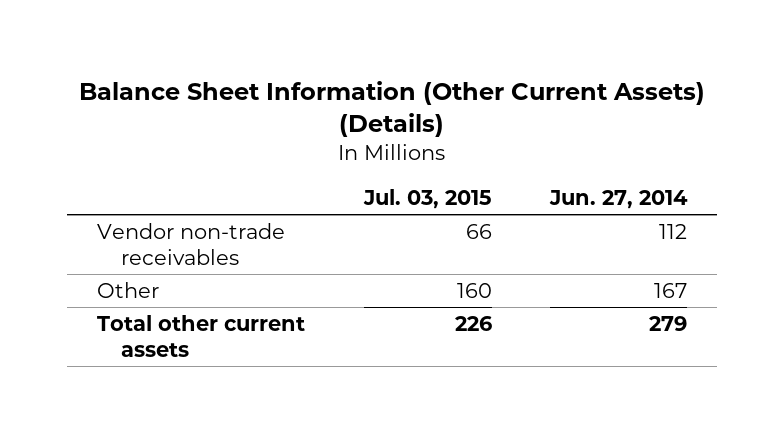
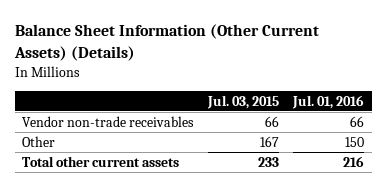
- | Jul. 03, 2015 | Jun. 27, 2014
+ | Jul. 03, 2015 | Jul. 01, 2016
- Other | 160 | 167
- Total other current assets | 226 | 279
+ Other | 167 | 150
+ Total other current assets | 233 | 216

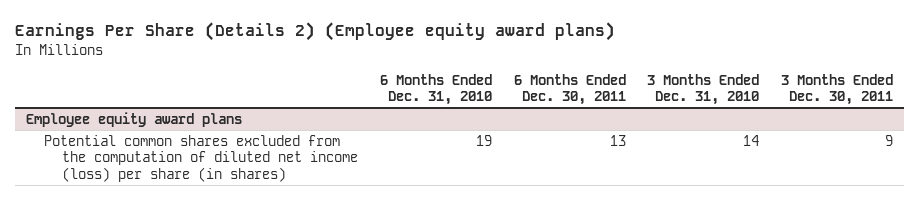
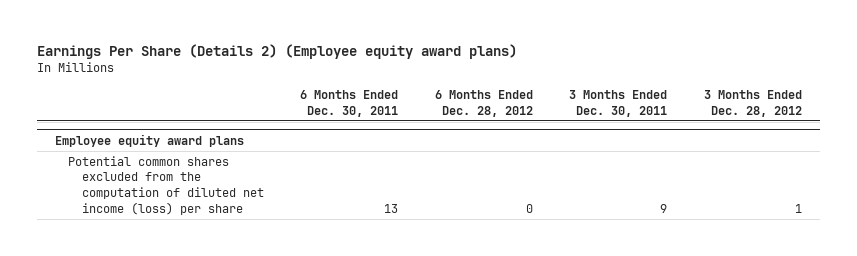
- | 6 Months Ended Dec. 31, 2010 | 6 Months Ended Dec. 30, 2011 | 3 Months Ended Dec. 31, 2010 | 3 Months Ended Dec. 30, 2011
+ | 6 Months Ended Dec. 30, 2011 | 6 Months Ended Dec. 28, 2012 | 3 Months Ended Dec. 30, 2011 | 3 Months Ended Dec. 28, 2012
@ Employee equity award plans
- Potential common shares excluded from the computation of diluted net income (loss) per share (in shares) | 19 | 13 | 14 | 9
+ Potential common shares excluded from the computation of diluted net income (loss) per share | 13 | 0 | 9 | 1

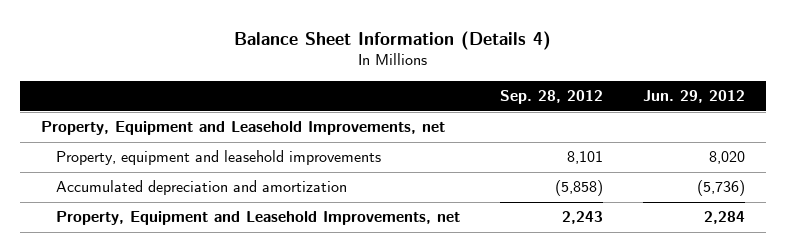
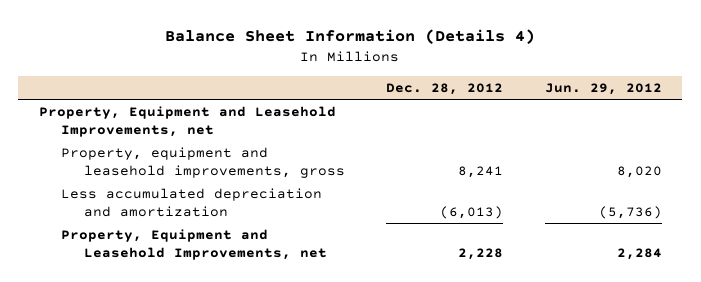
- | Sep. 28, 2012 | Jun. 29, 2012
+ | Dec. 28, 2012 | Jun. 29, 2012
- Property, equipment and leasehold improvements | 8,101 | 8,020
- Accumulated depreciation and amortization | (5,858) | (5,736)
+ Property, equipment and leasehold improvements, gross | 8,241 | 8,020
+ Less accumulated depreciation and amortization | (6,013) | (5,736)

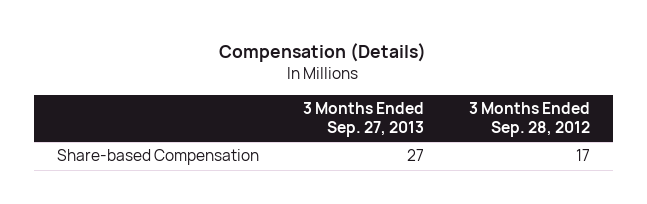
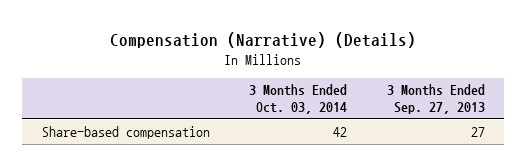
- Compensation (Details)
+ Compensation (Narrative) (Details)
- | 3 Months Ended Sep. 27, 2013 | 3 Months Ended Sep. 28, 2012
+ | 3 Months Ended Oct. 03, 2014 | 3 Months Ended Sep. 27, 2013
- Share-based Compensation | 27 | 17
+ Share-based compensation | 42 | 27

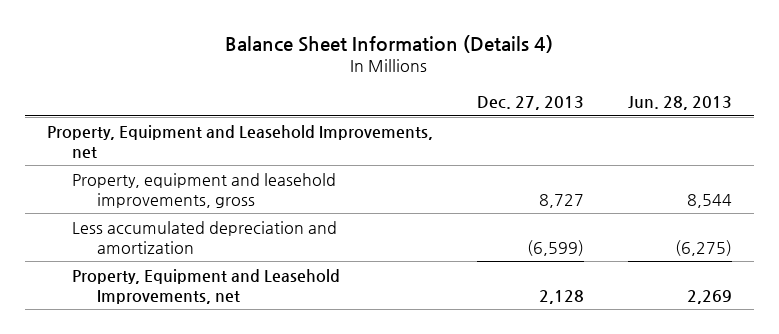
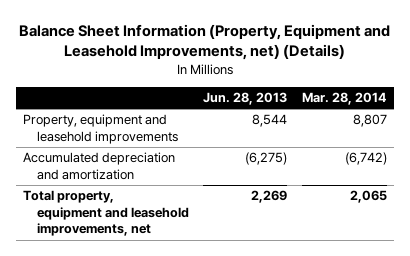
- Balance Sheet Information (Details 4)
+ Balance Sheet Information (Property, Equipment and Leasehold Improvements, net) (Details)
- | Dec. 27, 2013 | Jun. 28, 2013
+ | Jun. 28, 2013 | Mar. 28, 2014
- Property, Equipment and Leasehold Improvements, net
- Property, equipment and leasehold improvements, gross | 8,727 | 8,544
- Less accumulated depreciation and amortization | (6,599) | (6,275)
- Property, Equipment and Leasehold Improvements, net | 2,128 | 2,269
+ Property, equipment and leasehold improvements | 8,544 | 8,807
+ Accumulated depreciation and amortization | (6,275) | (6,742)
+ Total property, equipment and leasehold improvements, net | 2,269 | 2,065

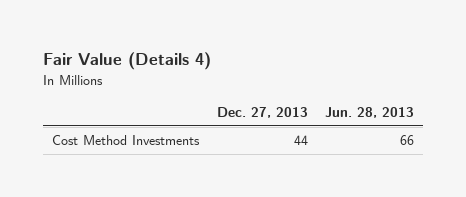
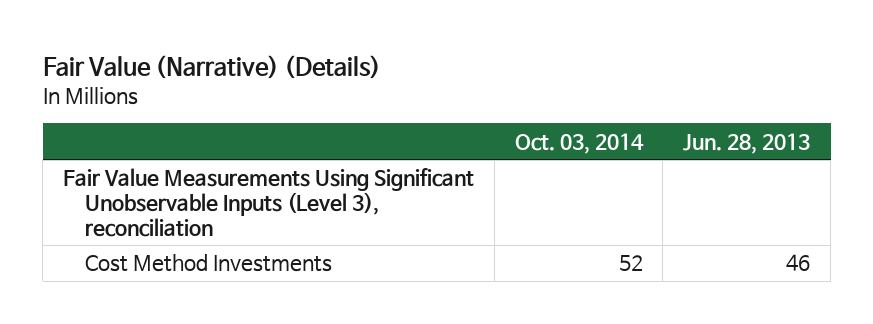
- Fair Value (Details 4)
+ Fair Value (Narrative) (Details)
- | Dec. 27, 2013 | Jun. 28, 2013
+ | Oct. 03, 2014 | Jun. 28, 2013
- Cost Method Investments | 44 | 66
+ Fair Value Measurements Using Significant Unobservable Inputs (Level 3), reconciliation
+ Cost Method Investments | 52 | 46

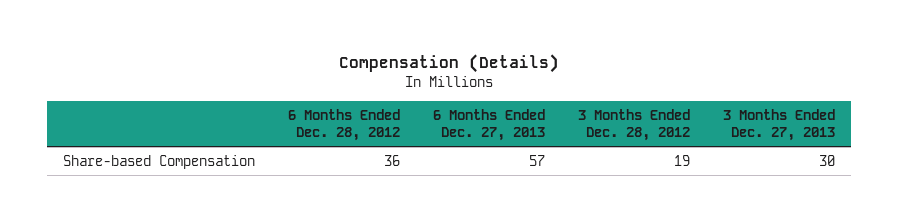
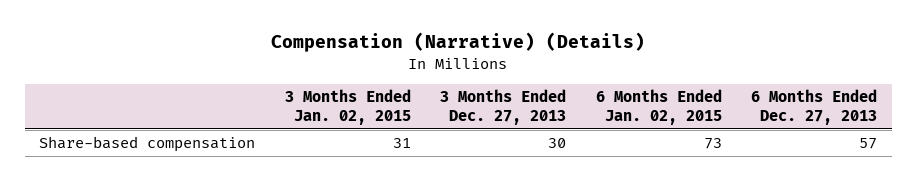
- Compensation (Details)
+ Compensation (Narrative) (Details)
- | 6 Months Ended Dec. 28, 2012 | 6 Months Ended Dec. 27, 2013 | 3 Months Ended Dec. 28, 2012 | 3 Months Ended Dec. 27, 2013
+ | 3 Months Ended Jan. 02, 2015 | 3 Months Ended Dec. 27, 2013 | 6 Months Ended Jan. 02, 2015 | 6 Months Ended Dec. 27, 2013
- Share-based Compensation | 36 | 57 | 19 | 30
+ Share-based compensation | 31 | 30 | 73 | 57

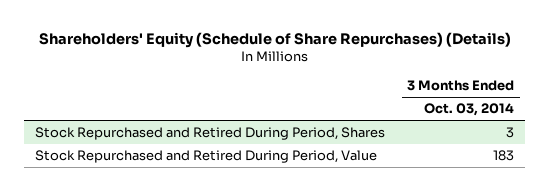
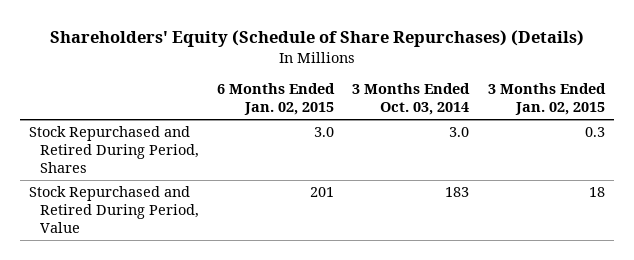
- | 3 Months Ended Oct. 03, 2014
+ | 6 Months Ended Jan. 02, 2015 | 3 Months Ended Oct. 03, 2014 | 3 Months Ended Jan. 02, 2015
- Stock Repurchased and Retired During Period, Shares | 3
+ Stock Repurchased and Retired During Period, Shares | 3.0 | 3.0 | 0.3

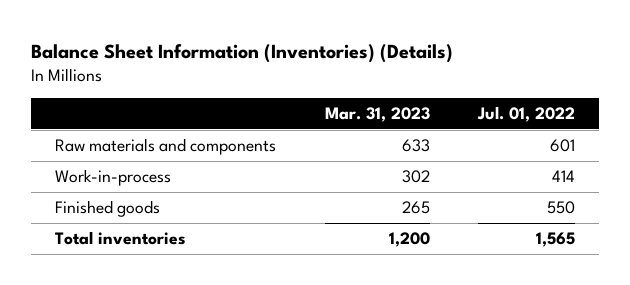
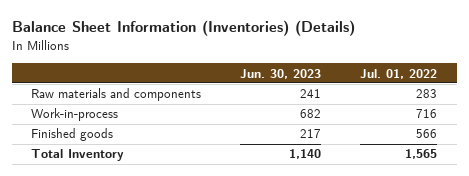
- | Mar. 31, 2023 | Jul. 01, 2022
+ | Jun. 30, 2023 | Jul. 01, 2022
- Raw materials and components | 633 | 601
- Work-in-process | 302 | 414
- Finished goods | 265 | 550
- Total inventories | 1,200 | 1,565
+ Raw materials and components | 241 | 283
+ Work-in-process | 682 | 716
+ Finished goods | 217 | 566
+ Total Inventory | 1,140 | 1,565

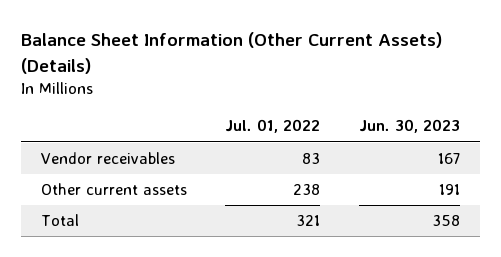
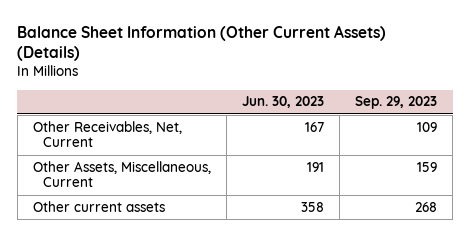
- | Jul. 01, 2022 | Jun. 30, 2023
+ | Jun. 30, 2023 | Sep. 29, 2023
- Vendor receivables | 83 | 167
- Other current assets | 238 | 191
- Total | 321 | 358
+ Other Receivables, Net, Current | 167 | 109
+ Other Assets, Miscellaneous, Current | 191 | 159
+ Other current assets | 358 | 268

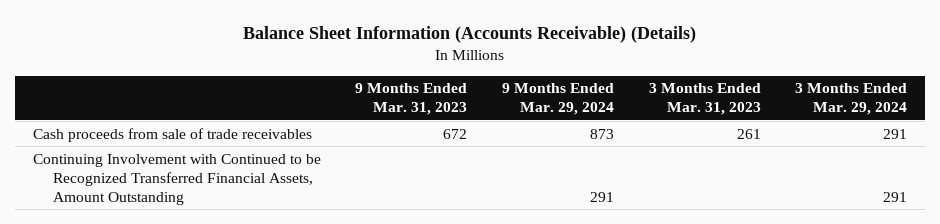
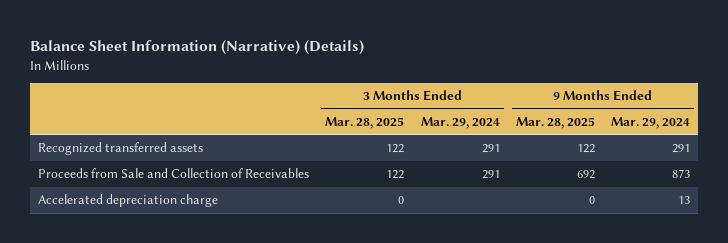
- Balance Sheet Information (Accounts Receivable) (Details)
+ Balance Sheet Information (Narrative) (Details)
- | 9 Months Ended Mar. 31, 2023 | 9 Months Ended Mar. 29, 2024 | 3 Months Ended Mar. 31, 2023 | 3 Months Ended Mar. 29, 2024
+ | 3 Months Ended Mar. 28, 2025 | 3 Months Ended Mar. 29, 2024 | 9 Months Ended Mar. 28, 2025 | 9 Months Ended Mar. 29, 2024
- Cash proceeds from sale of trade receivables | 672 | 873 | 261 | 291
- Continuing Involvement with Continued to be Recognized Transferred Financial Assets, Amount Outstanding | | 291 | | 291
+ Recognized transferred assets | 122 | 291 | 122 | 291
+ Proceeds from Sale and Collection of Receivables | 122 | 291 | 692 | 873
+ Accelerated depreciation charge | 0 | | 0 | 13

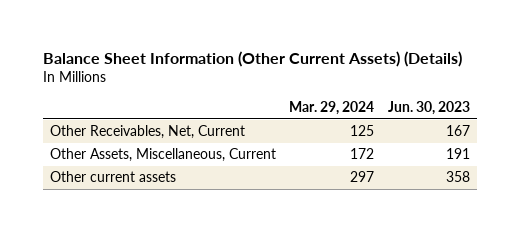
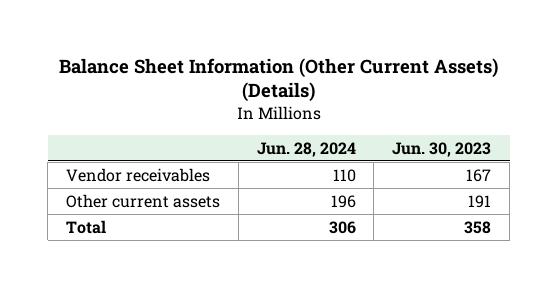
- | Mar. 29, 2024 | Jun. 30, 2023
+ | Jun. 28, 2024 | Jun. 30, 2023
- Other Receivables, Net, Current | 125 | 167
- Other Assets, Miscellaneous, Current | 172 | 191
- Other current assets | 297 | 358
+ Vendor receivables | 110 | 167
+ Other current assets | 196 | 191
+ Total | 306 | 358

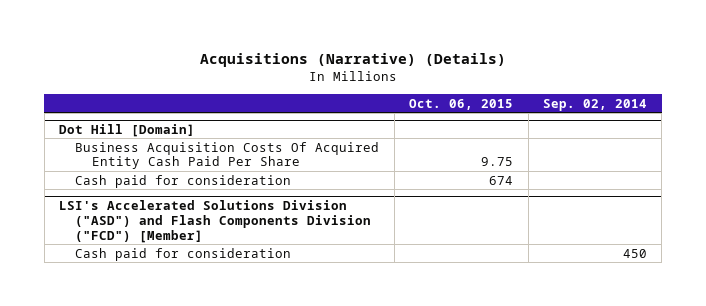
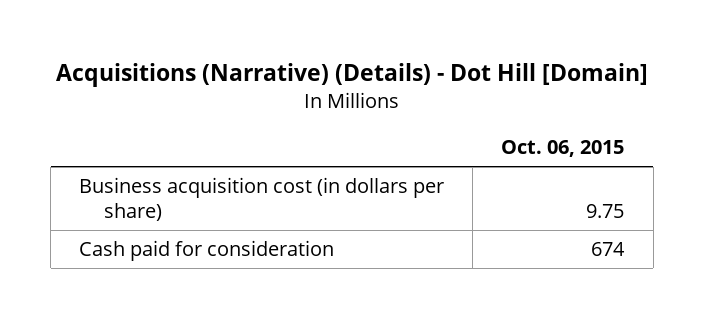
- Acquisitions (Narrative) (Details)
+ Acquisitions (Narrative) (Details) - Dot Hill [Domain]
- | Oct. 06, 2015 | Sep. 02, 2014
+ | Oct. 06, 2015
- Dot Hill [Domain]
- Business Acquisition Costs Of Acquired Entity Cash Paid Per Share | 9.75 |
+ Business acquisition cost (in dollars per share) | 9.75
- LSI's Accelerated Solutions Division ("ASD") and Flash Components Division ("FCD") [Member]
- Cash paid for consideration | | 450

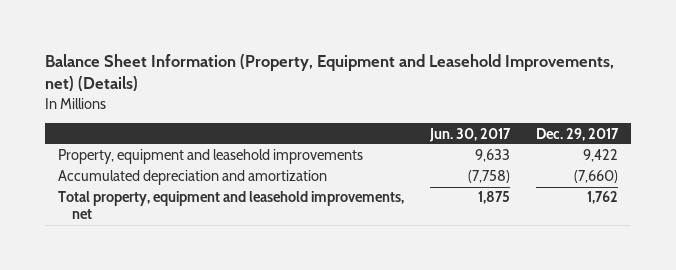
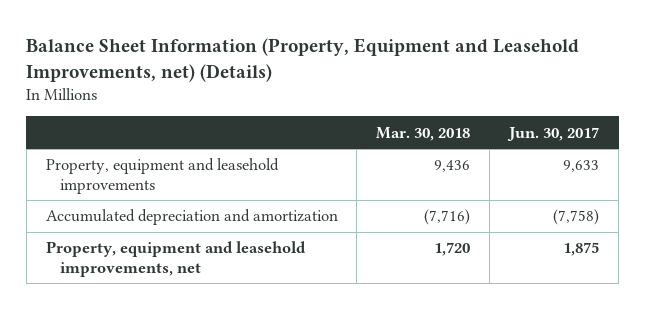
- | Jun. 30, 2017 | Dec. 29, 2017
+ | Mar. 30, 2018 | Jun. 30, 2017
- Total property, equipment and leasehold improvements, net | 1,875 | 1,762
+ Property, equipment and leasehold improvements, net | 1,720 | 1,875

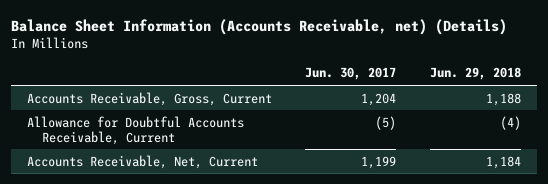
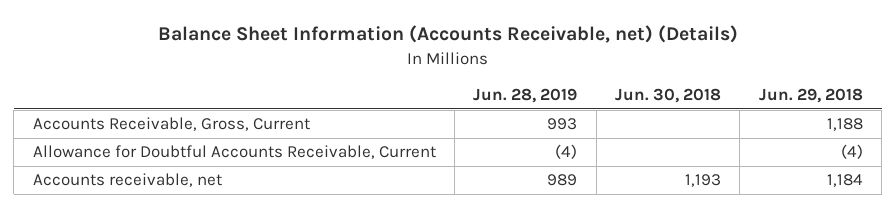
- | Jun. 30, 2017 | Jun. 29, 2018
+ | Jun. 28, 2019 | Jun. 30, 2018 | Jun. 29, 2018
- Accounts Receivable, Net, Current | 1,199 | 1,184
+ Accounts receivable, net | 989 | 1,193 | 1,184

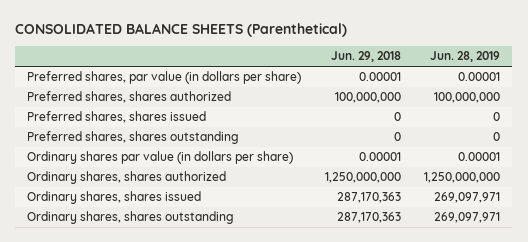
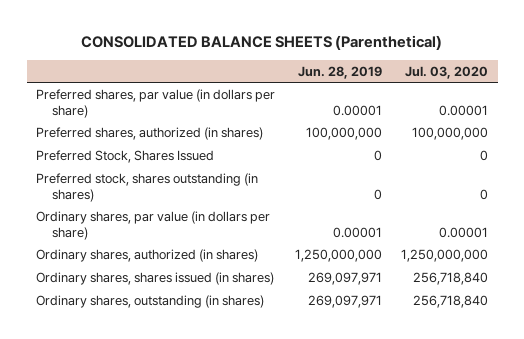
- | Jun. 29, 2018 | Jun. 28, 2019
+ | Jun. 28, 2019 | Jul. 03, 2020
- Preferred shares, shares authorized | 100,000,000 | 100,000,000
- Preferred shares, shares issued | 0 | 0
- Preferred shares, shares outstanding | 0 | 0
- Ordinary shares par value (in dollars per share) | 0.00001 | 0.00001
- Ordinary shares, shares authorized | 1,250,000,000 | 1,250,000,000
- Ordinary shares, shares issued | 287,170,363 | 269,097,971
- Ordinary shares, shares outstanding | 287,170,363 | 269,097,971
+ Preferred shares, authorized (in shares) | 100,000,000 | 100,000,000
+ Preferred Stock, Shares Issued | 0 | 0
+ Preferred stock, shares outstanding (in shares) | 0 | 0
+ Ordinary shares, par value (in dollars per share) | 0.00001 | 0.00001
+ Ordinary shares, authorized (in shares) | 1,250,000,000 | 1,250,000,000
+ Ordinary shares, shares issued (in shares) | 269,097,971 | 256,718,840
+ Ordinary shares, outstanding (in shares) | 269,097,971 | 256,718,840

